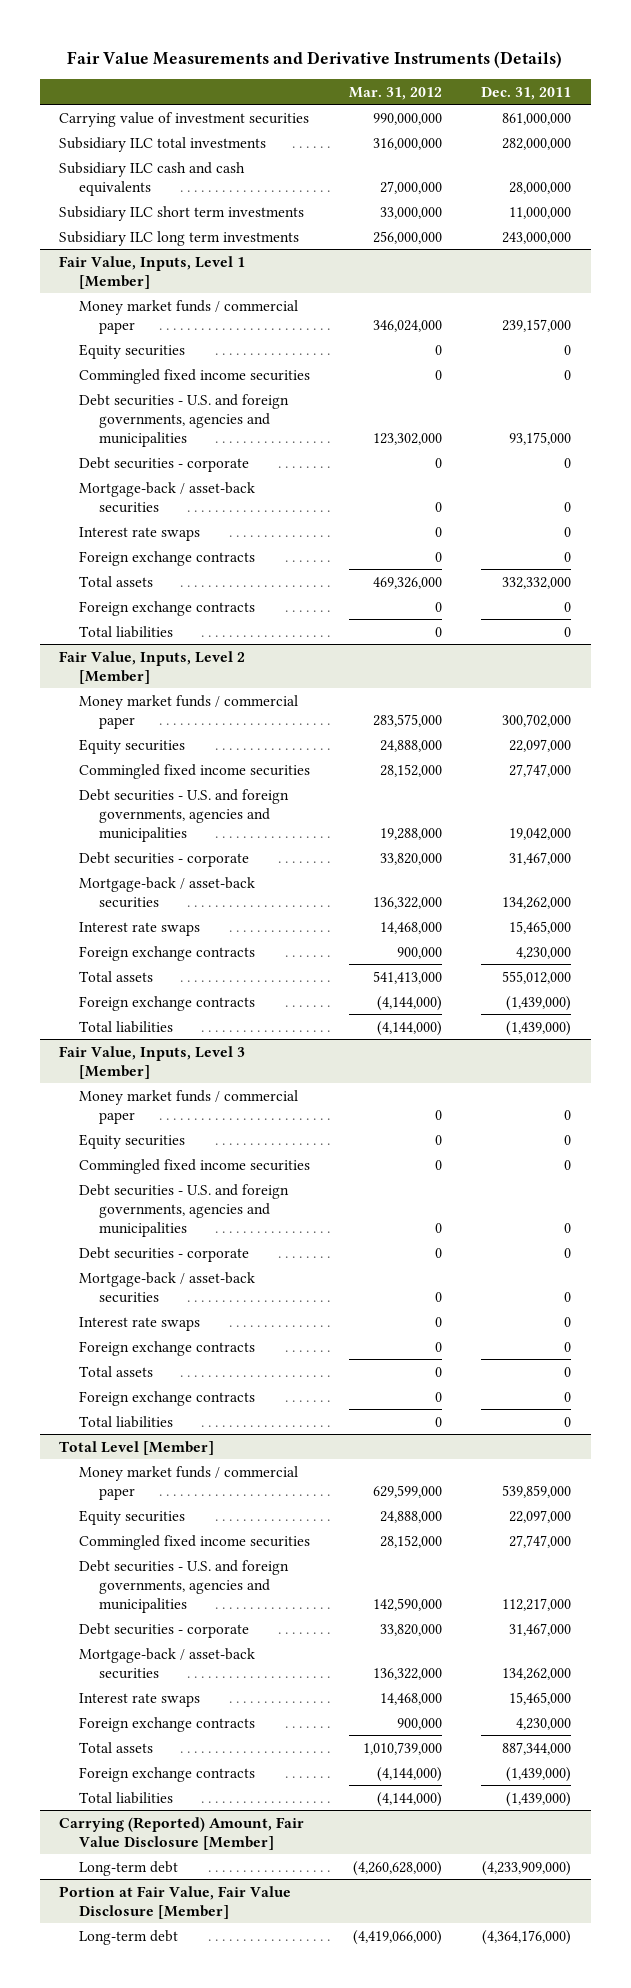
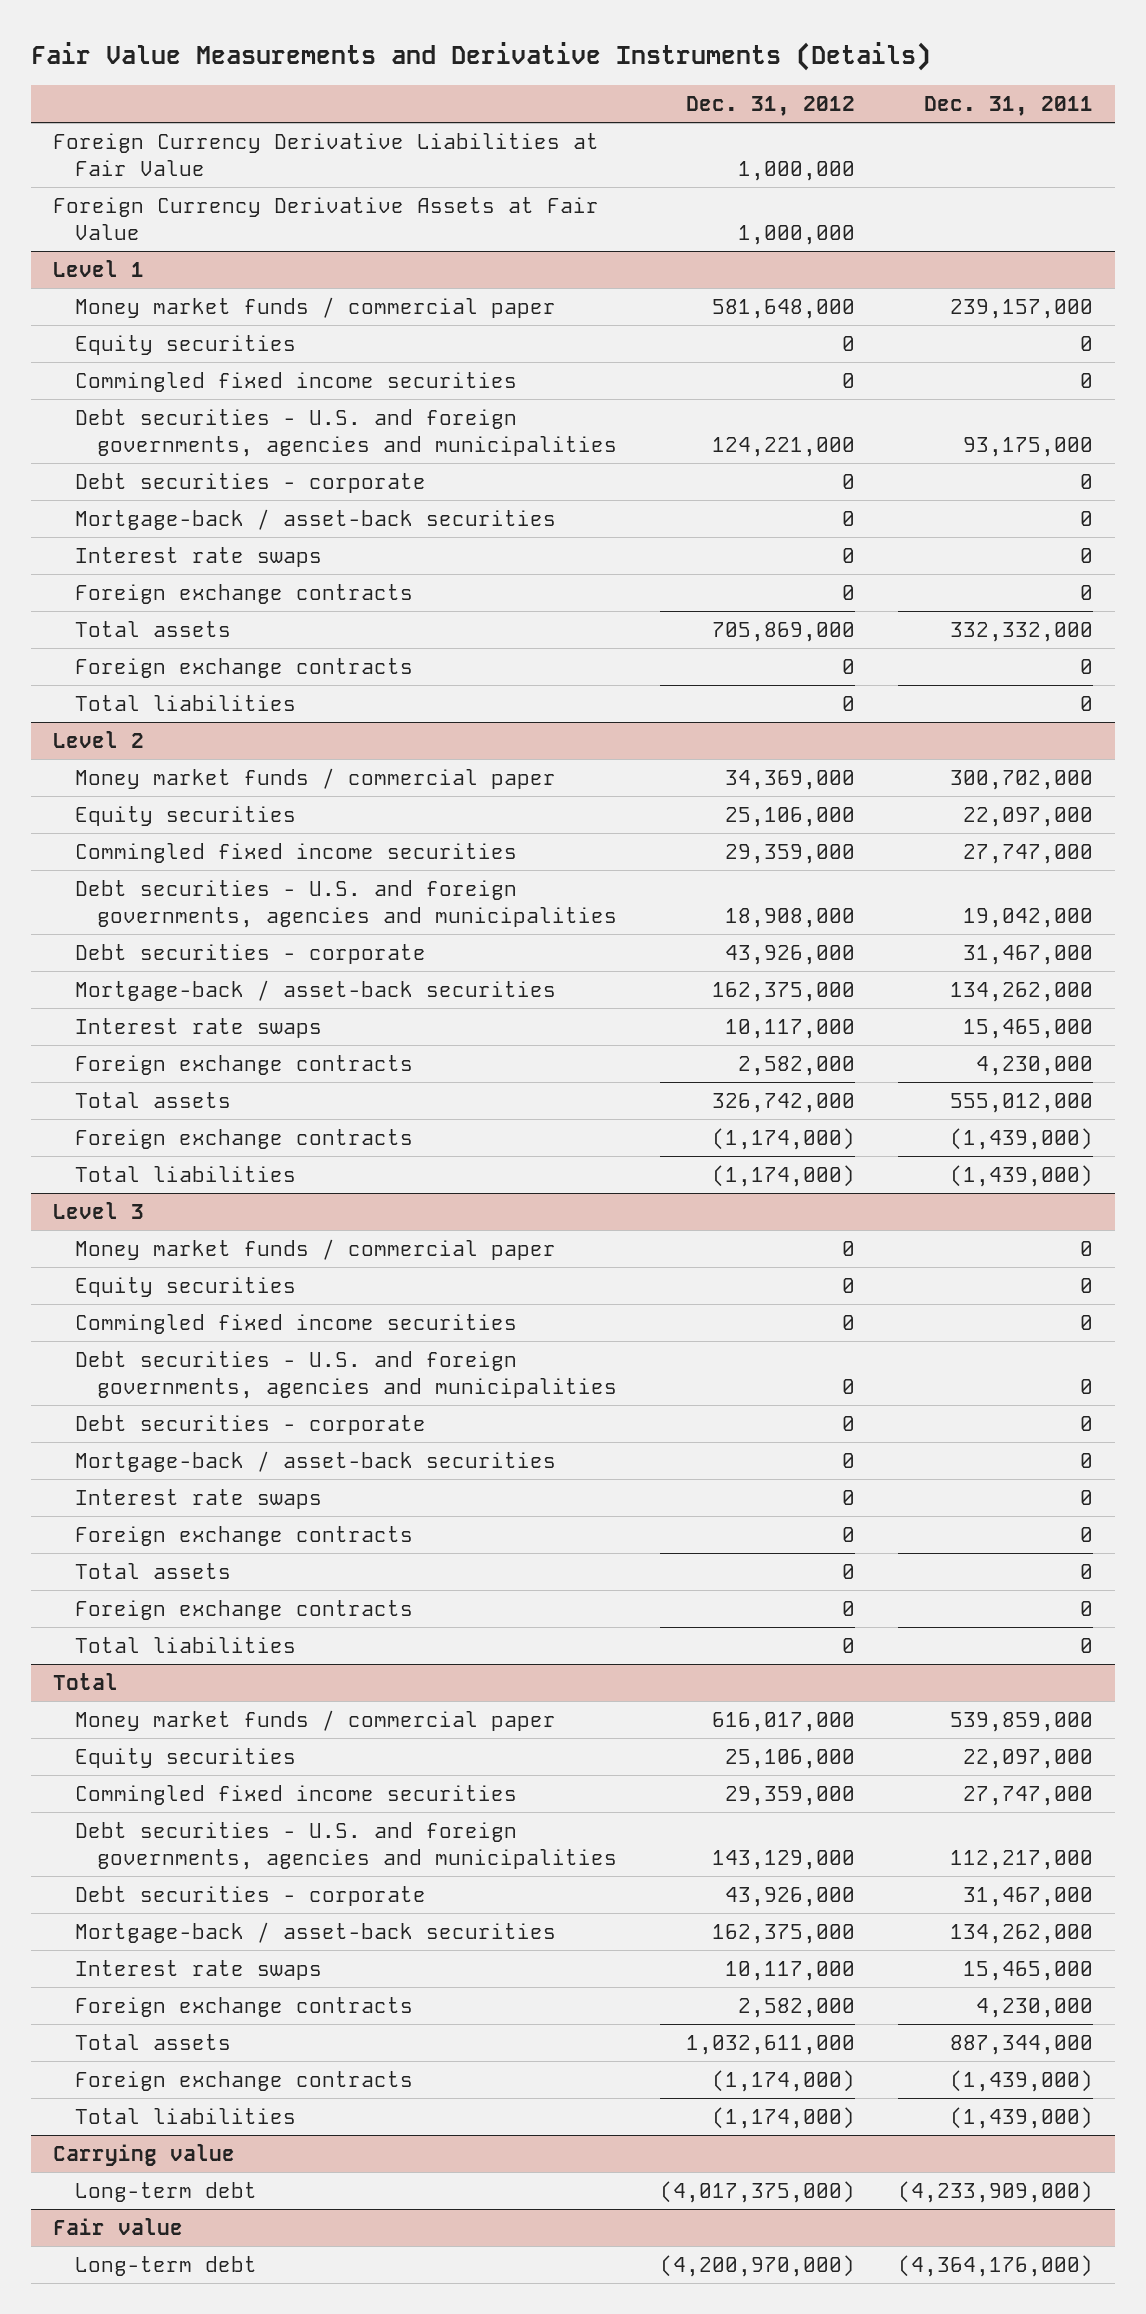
- | Mar. 31, 2012 | Dec. 31, 2011
+ | Dec. 31, 2012 | Dec. 31, 2011
- Carrying value of investment securities | 990,000,000 | 861,000,000
- Subsidiary ILC total investments | 316,000,000 | 282,000,000
- Subsidiary ILC cash and cash equivalents | 27,000,000 | 28,000,000
- Subsidiary ILC short term investments | 33,000,000 | 11,000,000
- Subsidiary ILC long term investments | 256,000,000 | 243,000,000
- Fair Value, Inputs, Level 1 [Member]
+ Foreign Currency Derivative Liabilities at Fair Value | 1,000,000 |
+ Foreign Currency Derivative Assets at Fair Value | 1,000,000 |
+ Level 1
- Fair Value, Inputs, Level 2 [Member]
+ Level 2
- Fair Value, Inputs, Level 3 [Member]
+ Level 3
- Total Level [Member]
+ Total
- Carrying (Reported) Amount, Fair Value Disclosure [Member]
+ Carrying value
- Portion at Fair Value, Fair Value Disclosure [Member]
+ Fair value

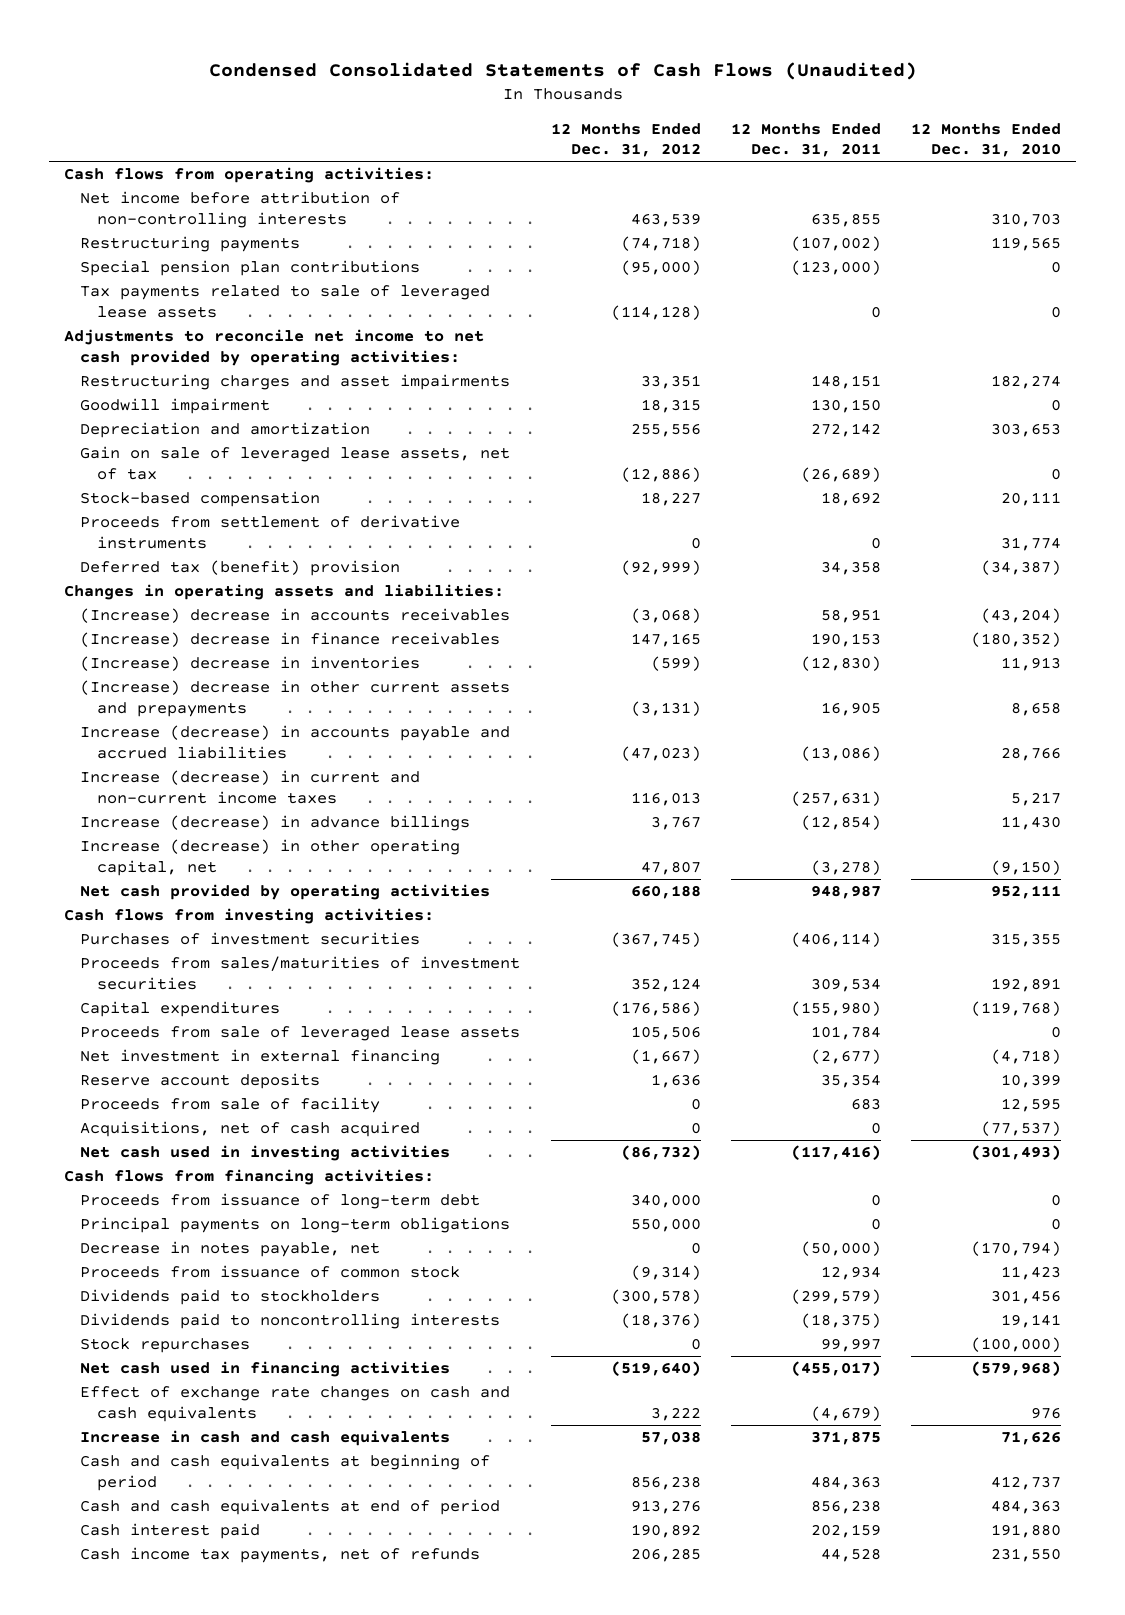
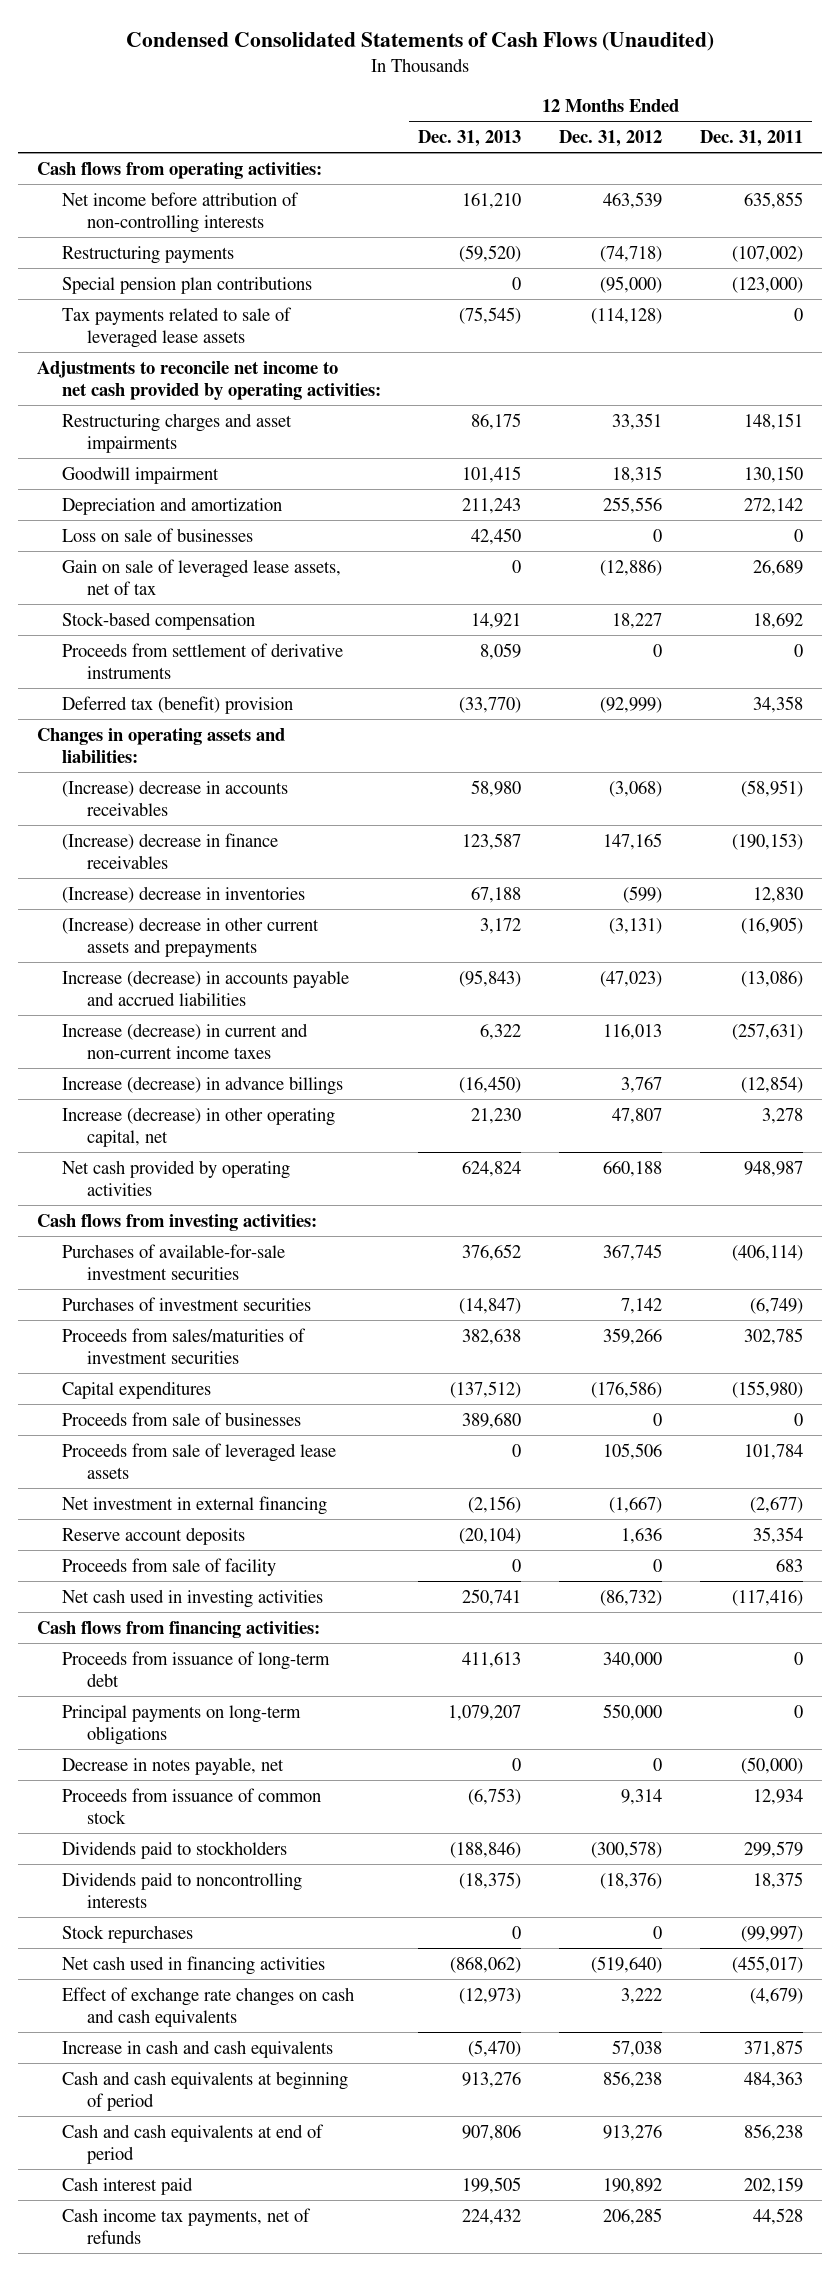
- | 12 Months Ended Dec. 31, 2012 | 12 Months Ended Dec. 31, 2011 | 12 Months Ended Dec. 31, 2010
+ | 12 Months Ended Dec. 31, 2013 | 12 Months Ended Dec. 31, 2012 | 12 Months Ended Dec. 31, 2011
- Gain on sale of leveraged lease assets, net of tax | (12,886) | (26,689) | 0
+ Loss on sale of businesses | 42,450 | 0 | 0
+ Gain on sale of leveraged lease assets, net of tax | 0 | (12,886) | 26,689
- (Increase) decrease in accounts receivables | (3,068) | 58,951 | (43,204)
- (Increase) decrease in finance receivables | 147,165 | 190,153 | (180,352)
- (Increase) decrease in inventories | (599) | (12,830) | 11,913
- (Increase) decrease in other current assets and prepayments | (3,131) | 16,905 | 8,658
+ (Increase) decrease in accounts receivables | 58,980 | (3,068) | (58,951)
+ (Increase) decrease in finance receivables | 123,587 | 147,165 | (190,153)
+ (Increase) decrease in inventories | 67,188 | (599) | 12,830
+ (Increase) decrease in other current assets and prepayments | 3,172 | (3,131) | (16,905)
- Increase (decrease) in other operating capital, net | 47,807 | (3,278) | (9,150)
+ Increase (decrease) in other operating capital, net | 21,230 | 47,807 | 3,278
- Purchases of investment securities | (367,745) | (406,114) | 315,355
- Proceeds from sales/maturities of investment securities | 352,124 | 309,534 | 192,891
+ Purchases of available-for-sale investment securities | 376,652 | 367,745 | (406,114)
+ Purchases of investment securities | (14,847) | 7,142 | (6,749)
+ Proceeds from sales/maturities of investment securities | 382,638 | 359,266 | 302,785
+ Proceeds from sale of businesses | 389,680 | 0 | 0
- Acquisitions, net of cash acquired | 0 | 0 | (77,537)
- Proceeds from issuance of common stock | (9,314) | 12,934 | 11,423
- Dividends paid to stockholders | (300,578) | (299,579) | 301,456
- Dividends paid to noncontrolling interests | (18,376) | (18,375) | 19,141
- Stock repurchases | 0 | 99,997 | (100,000)
+ Proceeds from issuance of common stock | (6,753) | 9,314 | 12,934
+ Dividends paid to stockholders | (188,846) | (300,578) | 299,579
+ Dividends paid to noncontrolling interests | (18,375) | (18,376) | 18,375
+ Stock repurchases | 0 | 0 | (99,997)

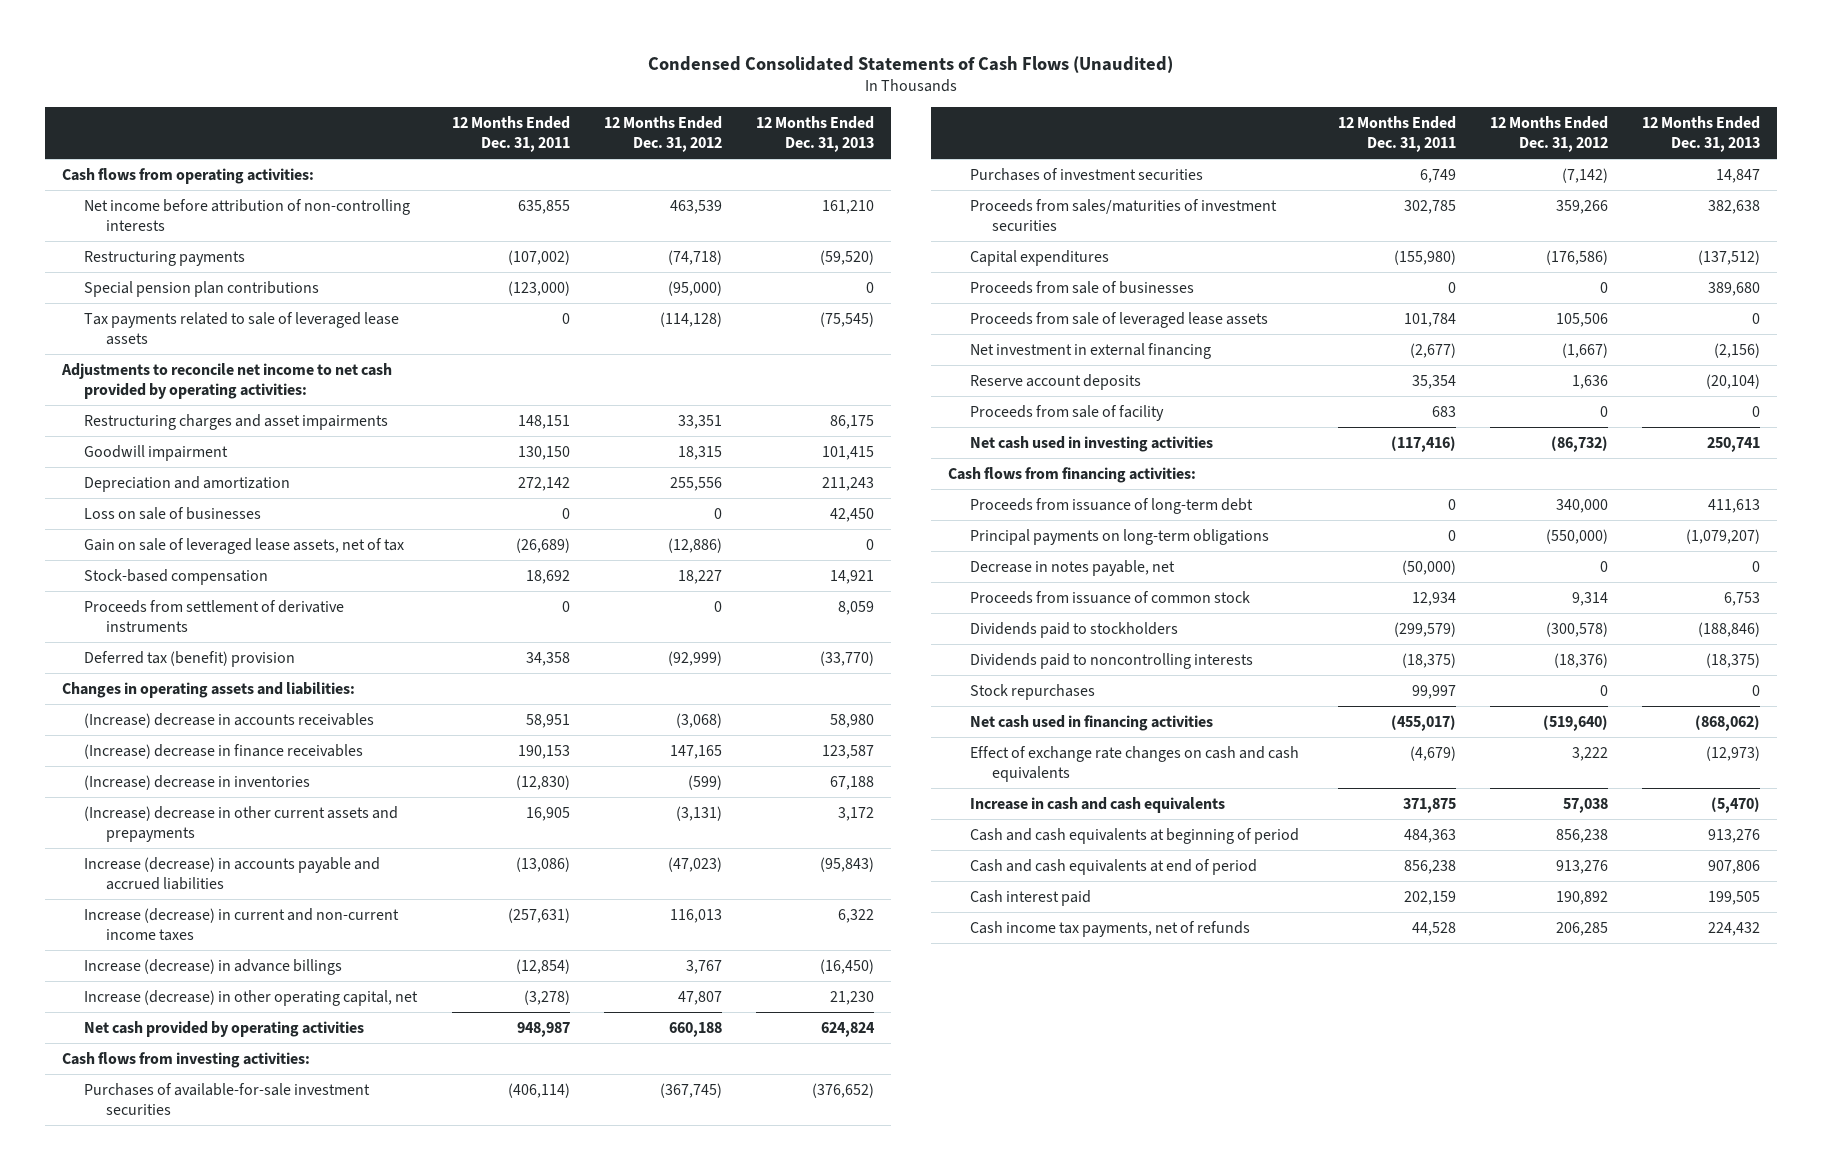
- | 12 Months Ended Dec. 31, 2013 | 12 Months Ended Dec. 31, 2012 | 12 Months Ended Dec. 31, 2011
+ | 12 Months Ended Dec. 31, 2011 | 12 Months Ended Dec. 31, 2012 | 12 Months Ended Dec. 31, 2013
- Gain on sale of leveraged lease assets, net of tax | 0 | (12,886) | 26,689
+ Gain on sale of leveraged lease assets, net of tax | (26,689) | (12,886) | 0
- (Increase) decrease in accounts receivables | 58,980 | (3,068) | (58,951)
- (Increase) decrease in finance receivables | 123,587 | 147,165 | (190,153)
- (Increase) decrease in inventories | 67,188 | (599) | 12,830
- (Increase) decrease in other current assets and prepayments | 3,172 | (3,131) | (16,905)
+ (Increase) decrease in accounts receivables | 58,951 | (3,068) | 58,980
+ (Increase) decrease in finance receivables | 190,153 | 147,165 | 123,587
+ (Increase) decrease in inventories | (12,830) | (599) | 67,188
+ (Increase) decrease in other current assets and prepayments | 16,905 | (3,131) | 3,172
- Increase (decrease) in other operating capital, net | 21,230 | 47,807 | 3,278
+ Increase (decrease) in other operating capital, net | (3,278) | 47,807 | 21,230
- Purchases of available-for-sale investment securities | 376,652 | 367,745 | (406,114)
- Purchases of investment securities | (14,847) | 7,142 | (6,749)
+ Purchases of available-for-sale investment securities | (406,114) | (367,745) | (376,652)
+ Purchases of investment securities | 6,749 | (7,142) | 14,847
- Principal payments on long-term obligations | 1,079,207 | 550,000 | 0
+ Principal payments on long-term obligations | 0 | (550,000) | (1,079,207)
- Proceeds from issuance of common stock | (6,753) | 9,314 | 12,934
- Dividends paid to stockholders | (188,846) | (300,578) | 299,579
- Dividends paid to noncontrolling interests | (18,375) | (18,376) | 18,375
- Stock repurchases | 0 | 0 | (99,997)
+ Proceeds from issuance of common stock | 12,934 | 9,314 | 6,753
+ Dividends paid to stockholders | (299,579) | (300,578) | (188,846)
+ Dividends paid to noncontrolling interests | (18,375) | (18,376) | (18,375)
+ Stock repurchases | 99,997 | 0 | 0

